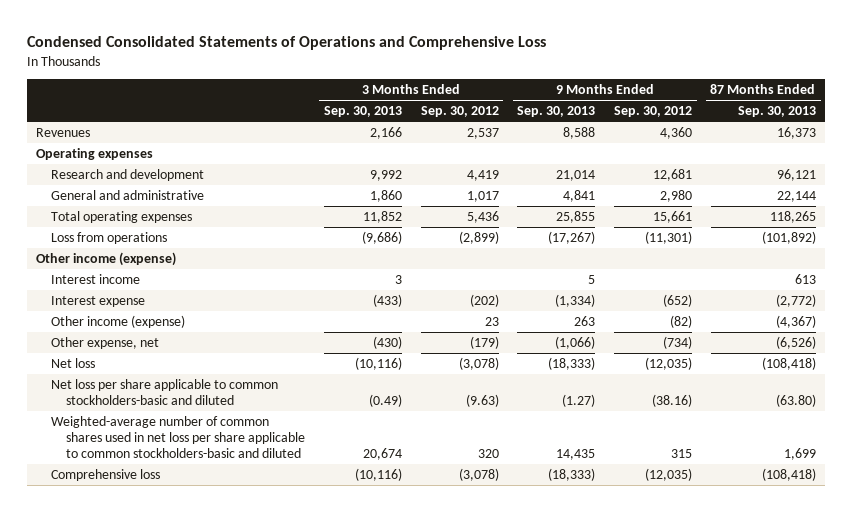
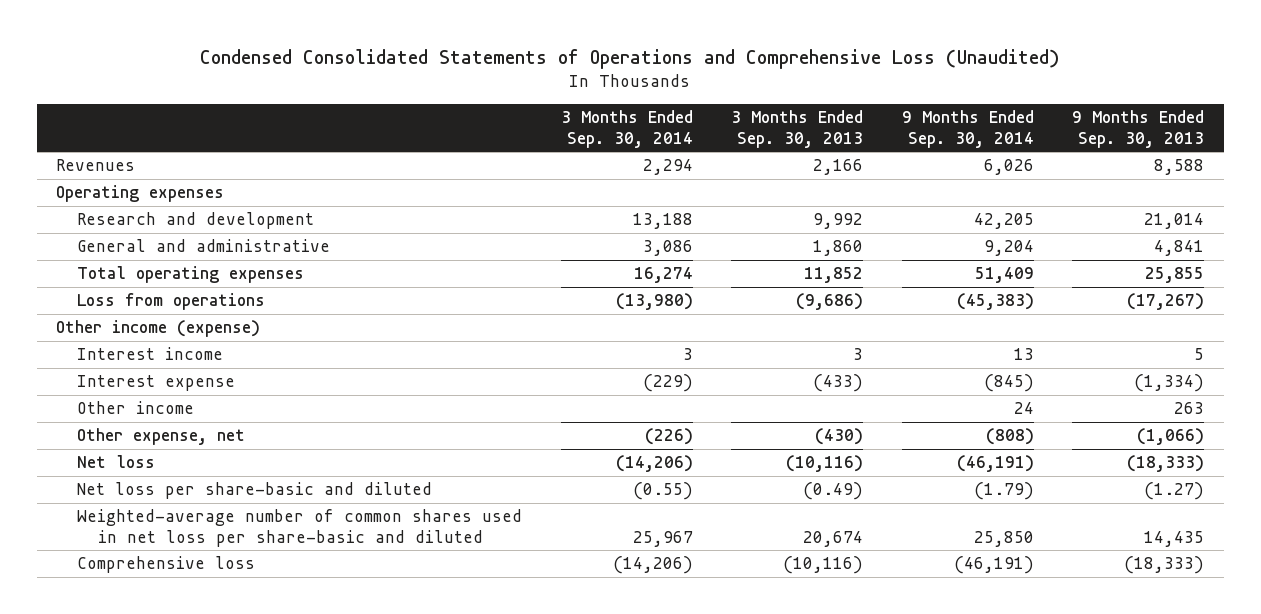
- Condensed Consolidated Statements of Operations and Comprehensive Loss
+ Condensed Consolidated Statements of Operations and Comprehensive Loss (Unaudited)
- | 3 Months Ended Sep. 30, 2013 | 3 Months Ended Sep. 30, 2012 | 9 Months Ended Sep. 30, 2013 | 9 Months Ended Sep. 30, 2012 | 87 Months Ended Sep. 30, 2013
+ | 3 Months Ended Sep. 30, 2014 | 3 Months Ended Sep. 30, 2013 | 9 Months Ended Sep. 30, 2014 | 9 Months Ended Sep. 30, 2013
- Other income (expense) | | 23 | 263 | (82) | (4,367)
+ Other income | | | 24 | 263
- Net loss per share applicable to common stockholders-basic and diluted | (0.49) | (9.63) | (1.27) | (38.16) | (63.80)
- Weighted-average number of common shares used in net loss per share applicable to common stockholders-basic and diluted | 20,674 | 320 | 14,435 | 315 | 1,699
+ Net loss per share-basic and diluted | (0.55) | (0.49) | (1.79) | (1.27)
+ Weighted-average number of common shares used in net loss per share-basic and diluted | 25,967 | 20,674 | 25,850 | 14,435

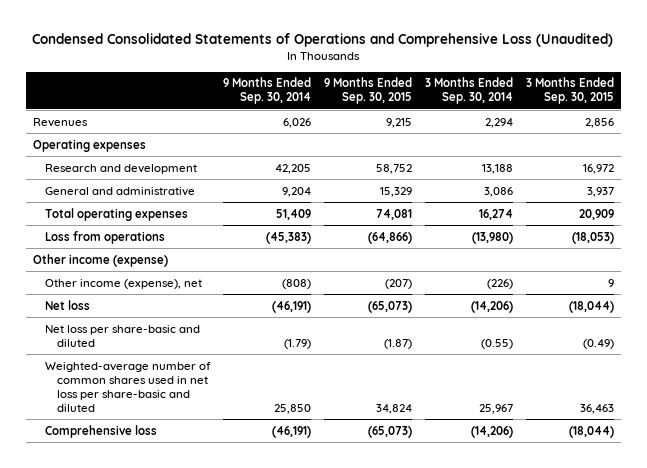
- | 3 Months Ended Sep. 30, 2014 | 3 Months Ended Sep. 30, 2013 | 9 Months Ended Sep. 30, 2014 | 9 Months Ended Sep. 30, 2013
+ | 9 Months Ended Sep. 30, 2014 | 9 Months Ended Sep. 30, 2015 | 3 Months Ended Sep. 30, 2014 | 3 Months Ended Sep. 30, 2015
- Interest income | 3 | 3 | 13 | 5
- Interest expense | (229) | (433) | (845) | (1,334)
- Other income | | | 24 | 263
- Other expense, net | (226) | (430) | (808) | (1,066)
+ Other income (expense), net | (808) | (207) | (226) | 9

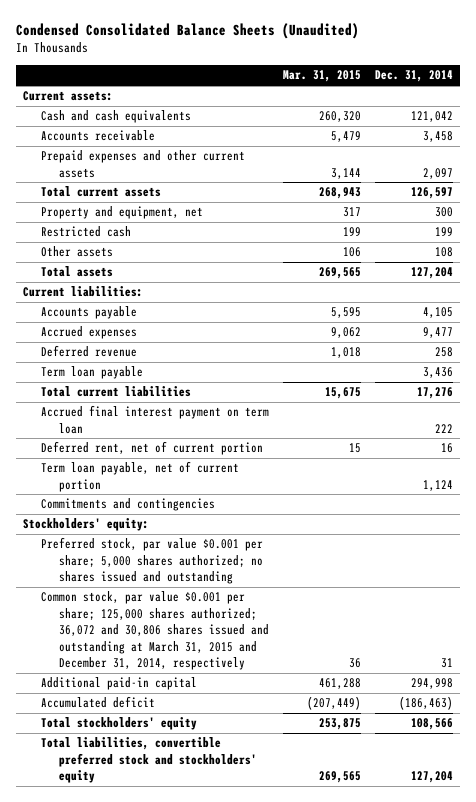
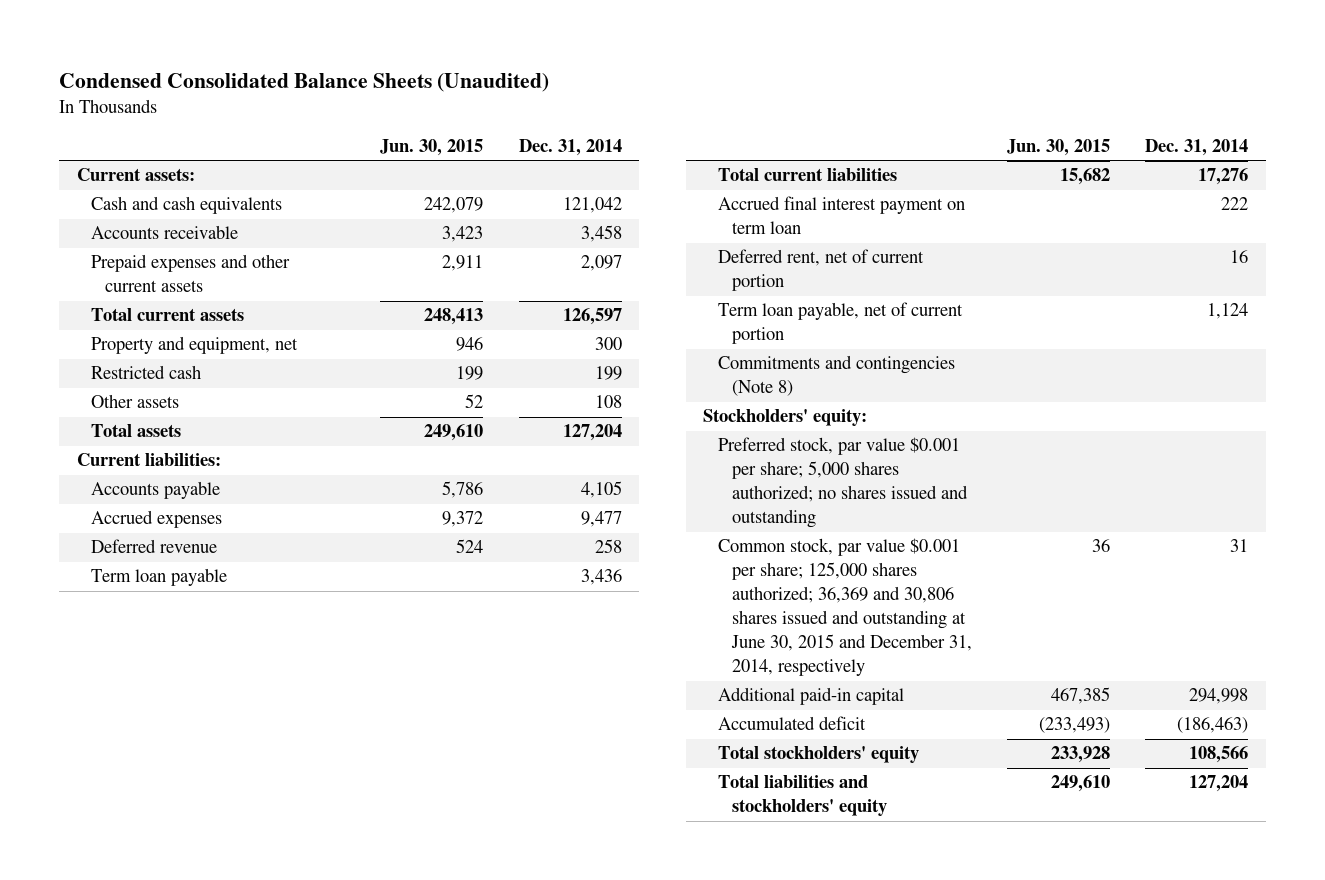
- | Mar. 31, 2015 | Dec. 31, 2014
+ | Jun. 30, 2015 | Dec. 31, 2014
- Commitments and contingencies
+ Commitments and contingencies (Note 8)
- Common stock, par value $0.001 per share; 125,000 shares authorized; 36,072 and 30,806 shares issued and outstanding at March 31, 2015 and December 31, 2014, respectively | 36 | 31
+ Common stock, par value $0.001 per share; 125,000 shares authorized; 36,369 and 30,806 shares issued and outstanding at June 30, 2015 and December 31, 2014, respectively | 36 | 31
- Total liabilities, convertible preferred stock and stockholders' equity | 269,565 | 127,204
+ Total liabilities and stockholders' equity | 249,610 | 127,204

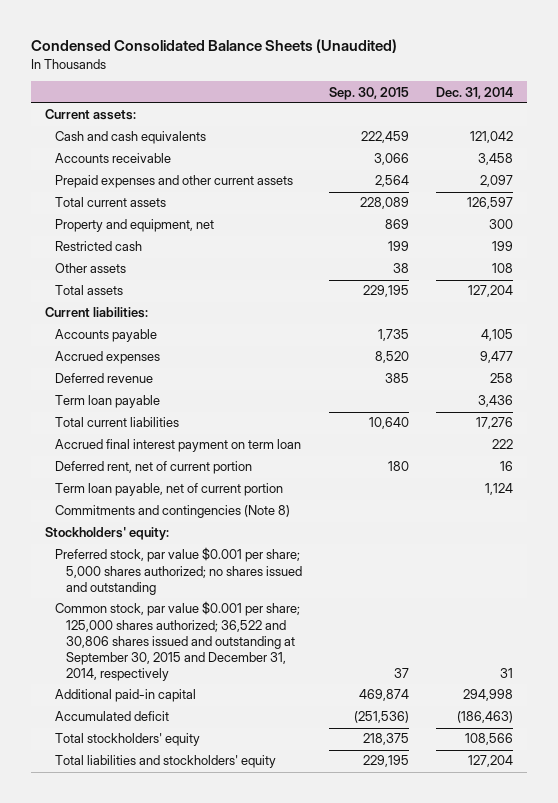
- | Jun. 30, 2015 | Dec. 31, 2014
+ | Sep. 30, 2015 | Dec. 31, 2014
- Common stock, par value $0.001 per share; 125,000 shares authorized; 36,369 and 30,806 shares issued and outstanding at June 30, 2015 and December 31, 2014, respectively | 36 | 31
+ Common stock, par value $0.001 per share; 125,000 shares authorized; 36,522 and 30,806 shares issued and outstanding at September 30, 2015 and December 31, 2014, respectively | 37 | 31

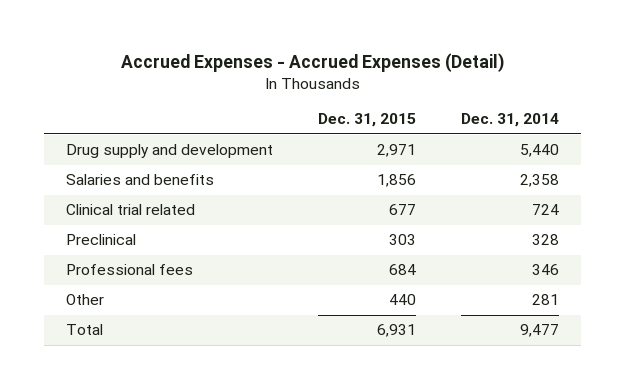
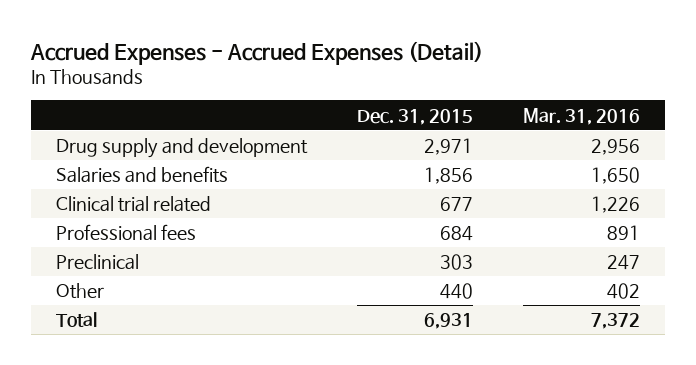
- | Dec. 31, 2015 | Dec. 31, 2014
+ | Dec. 31, 2015 | Mar. 31, 2016
moved down: Preclinical | 303 | 247

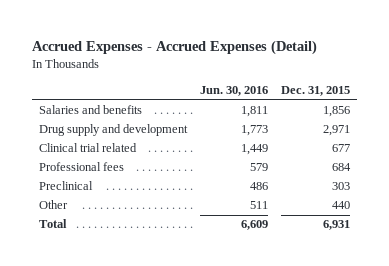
- | Dec. 31, 2015 | Mar. 31, 2016
+ | Jun. 30, 2016 | Dec. 31, 2015
moved down: Drug supply and development | 1,773 | 2,971

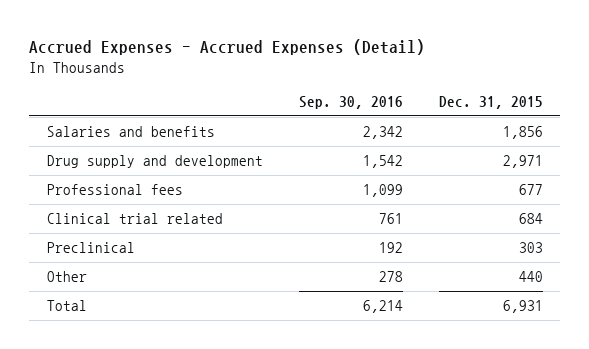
- | Jun. 30, 2016 | Dec. 31, 2015
+ | Sep. 30, 2016 | Dec. 31, 2015
- Clinical trial related | 1,449 | 677
- Professional fees | 579 | 684
+ Professional fees | 1,099 | 677
+ Clinical trial related | 761 | 684

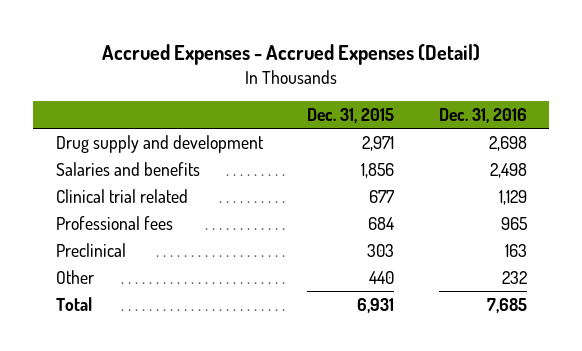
- | Sep. 30, 2016 | Dec. 31, 2015
+ | Dec. 31, 2015 | Dec. 31, 2016
- Professional fees | 1,099 | 677
- Clinical trial related | 761 | 684
moved down: Salaries and benefits | 1,856 | 2,498
+ Clinical trial related | 677 | 1,129
+ Professional fees | 684 | 965

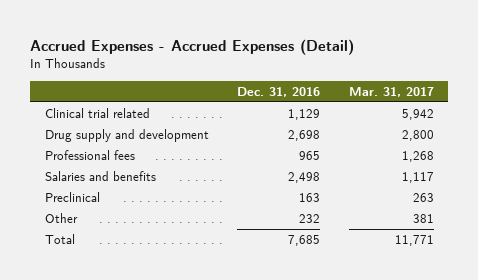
- | Dec. 31, 2015 | Dec. 31, 2016
+ | Dec. 31, 2016 | Mar. 31, 2017
moved down: Drug supply and development | 2,698 | 2,800
moved down: Salaries and benefits | 2,498 | 1,117

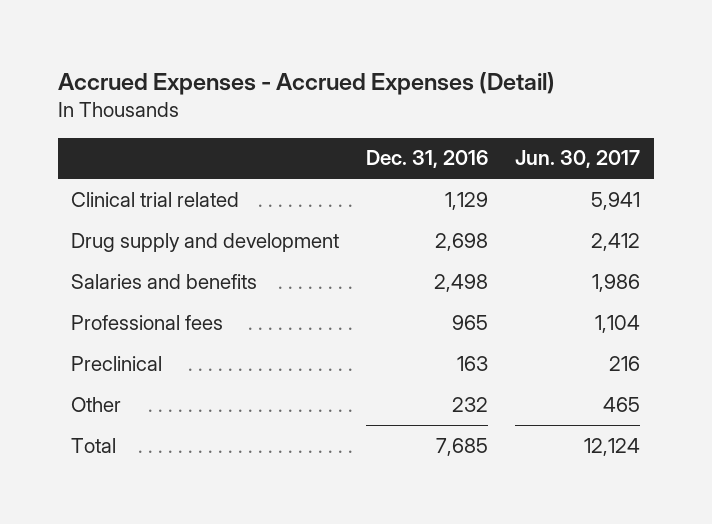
- | Dec. 31, 2016 | Mar. 31, 2017
+ | Dec. 31, 2016 | Jun. 30, 2017
moved down: Professional fees | 965 | 1,104

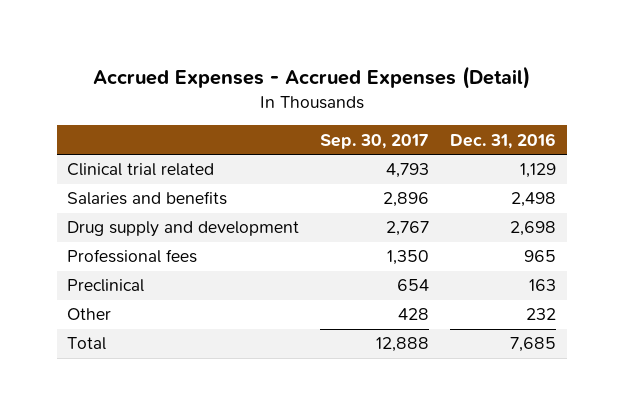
- | Dec. 31, 2016 | Jun. 30, 2017
+ | Sep. 30, 2017 | Dec. 31, 2016
moved down: Drug supply and development | 2,767 | 2,698

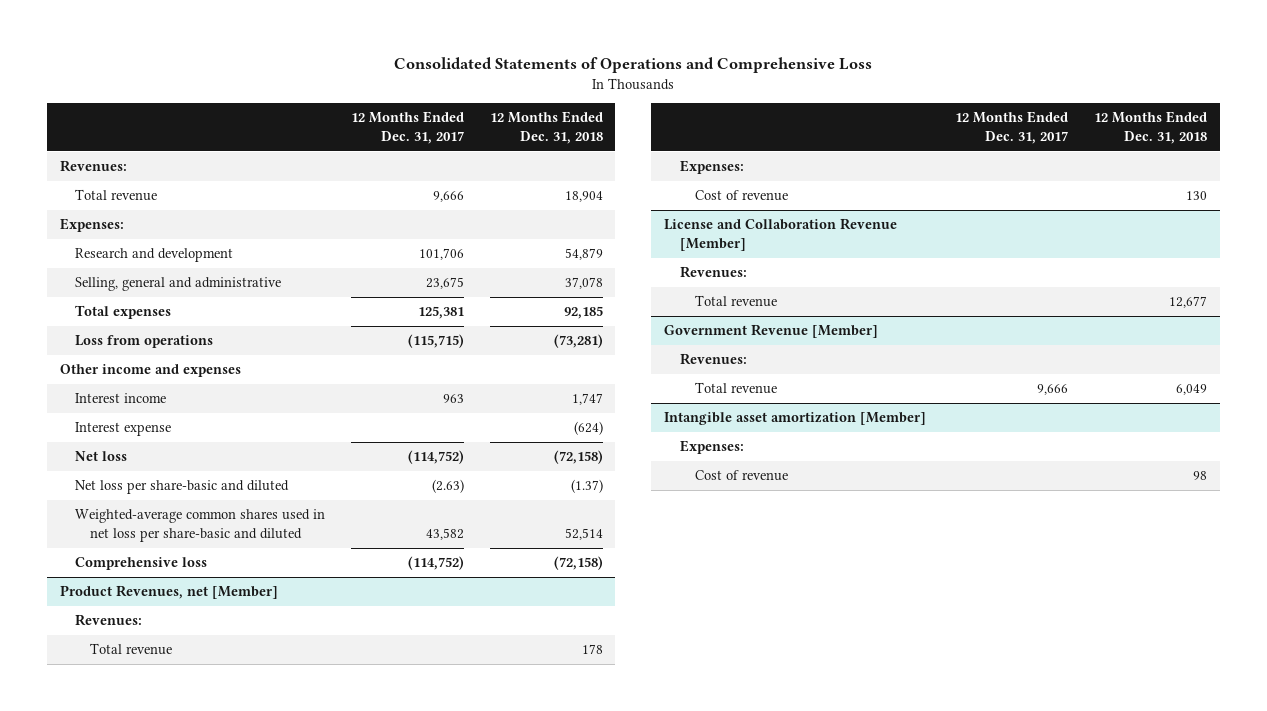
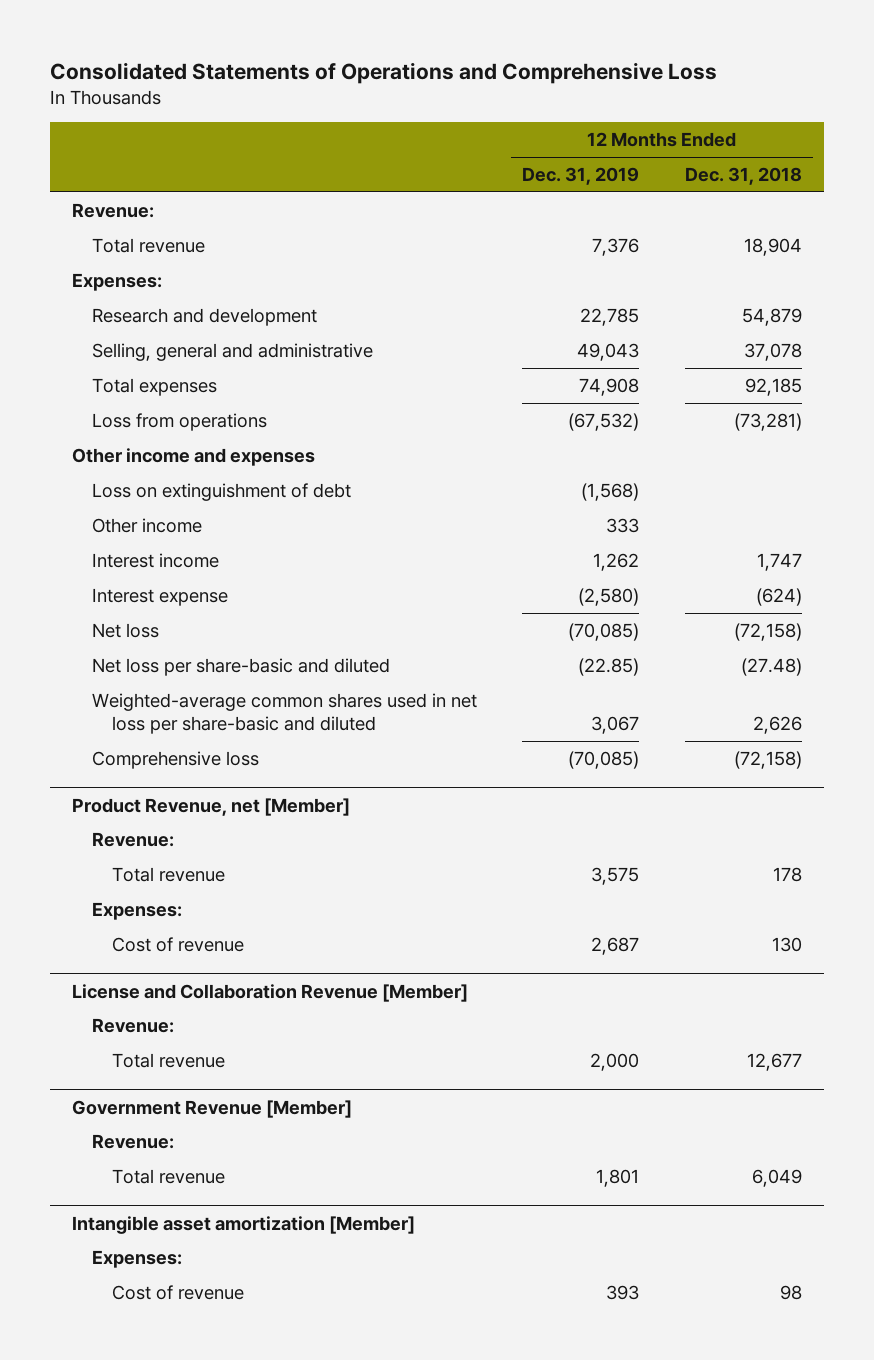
- | 12 Months Ended Dec. 31, 2017 | 12 Months Ended Dec. 31, 2018
+ | 12 Months Ended Dec. 31, 2019 | 12 Months Ended Dec. 31, 2018
- Revenues:
+ Revenue:
+ Loss on extinguishment of debt | (1,568) |
+ Other income | 333 |
- Net loss per share-basic and diluted | (2.63) | (1.37)
- Weighted-average common shares used in net loss per share-basic and diluted | 43,582 | 52,514
+ Net loss per share-basic and diluted | (22.85) | (27.48)
+ Weighted-average common shares used in net loss per share-basic and diluted | 3,067 | 2,626
- Product Revenues, net [Member]
- Revenues:
+ Product Revenue, net [Member]
+ Revenue:
@ License and Collaboration Revenue [Member]
- Revenues:
+ Revenue:
@ Government Revenue [Member]
- Revenues:
+ Revenue:

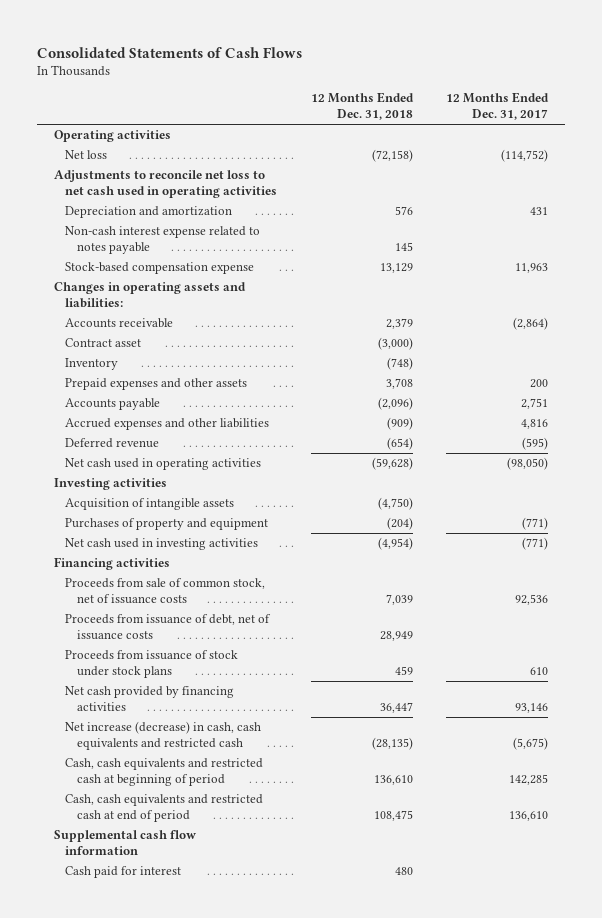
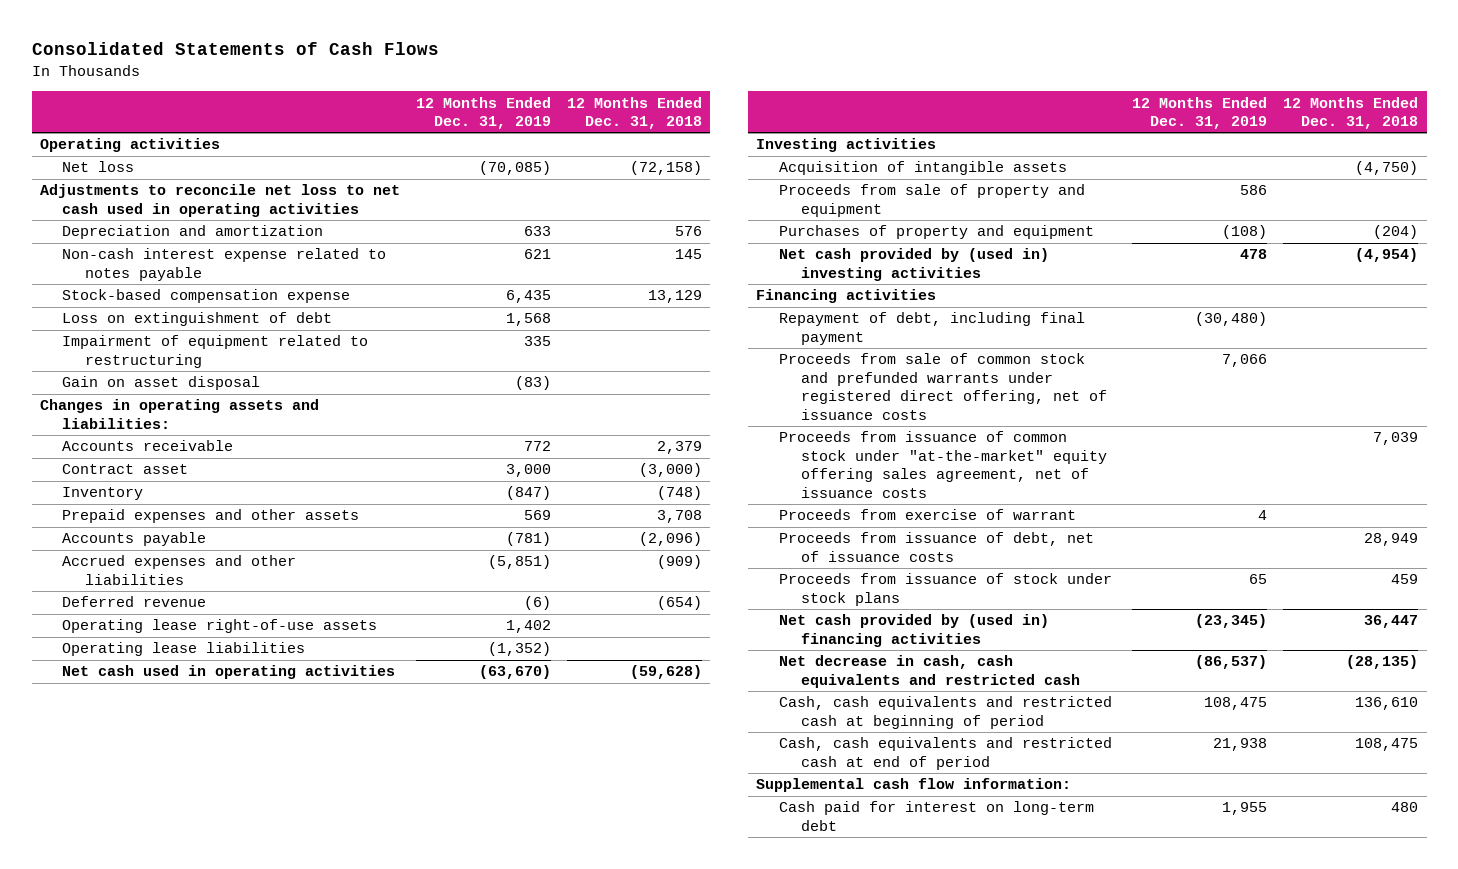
- | 12 Months Ended Dec. 31, 2018 | 12 Months Ended Dec. 31, 2017
+ | 12 Months Ended Dec. 31, 2019 | 12 Months Ended Dec. 31, 2018
+ Loss on extinguishment of debt | 1,568 |
+ Impairment of equipment related to restructuring | 335 |
+ Gain on asset disposal | (83) |
+ Operating lease right-of-use assets | 1,402 |
+ Operating lease liabilities | (1,352) |
+ Proceeds from sale of property and equipment | 586 |
- Net cash used in investing activities | (4,954) | (771)
+ Net cash provided by (used in) investing activities | 478 | (4,954)
- Proceeds from sale of common stock, net of issuance costs | 7,039 | 92,536
+ Repayment of debt, including final payment | (30,480) |
+ Proceeds from sale of common stock and prefunded warrants under registered direct offering, net of issuance costs | 7,066 |
+ Proceeds from issuance of common stock under "at-the-market" equity offering sales agreement, net of issuance costs | | 7,039
+ Proceeds from exercise of warrant | 4 |
- Net cash provided by financing activities | 36,447 | 93,146
- Net increase (decrease) in cash, cash equivalents and restricted cash | (28,135) | (5,675)
+ Net cash provided by (used in) financing activities | (23,345) | 36,447
+ Net decrease in cash, cash equivalents and restricted cash | (86,537) | (28,135)
- Supplemental cash flow information
- Cash paid for interest | 480 |
+ Supplemental cash flow information:
+ Cash paid for interest on long-term debt | 1,955 | 480

